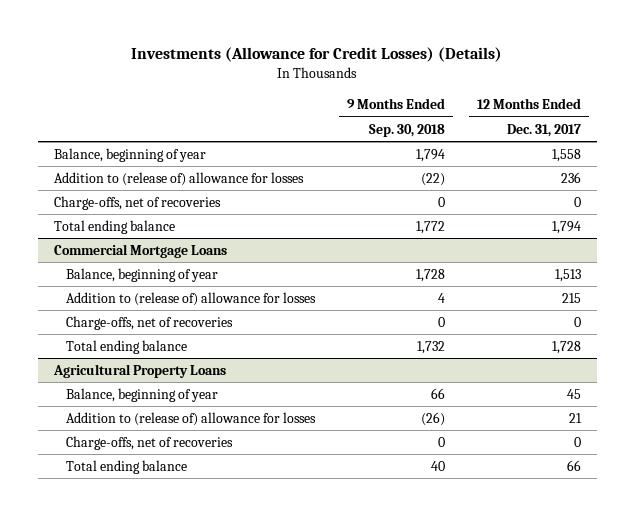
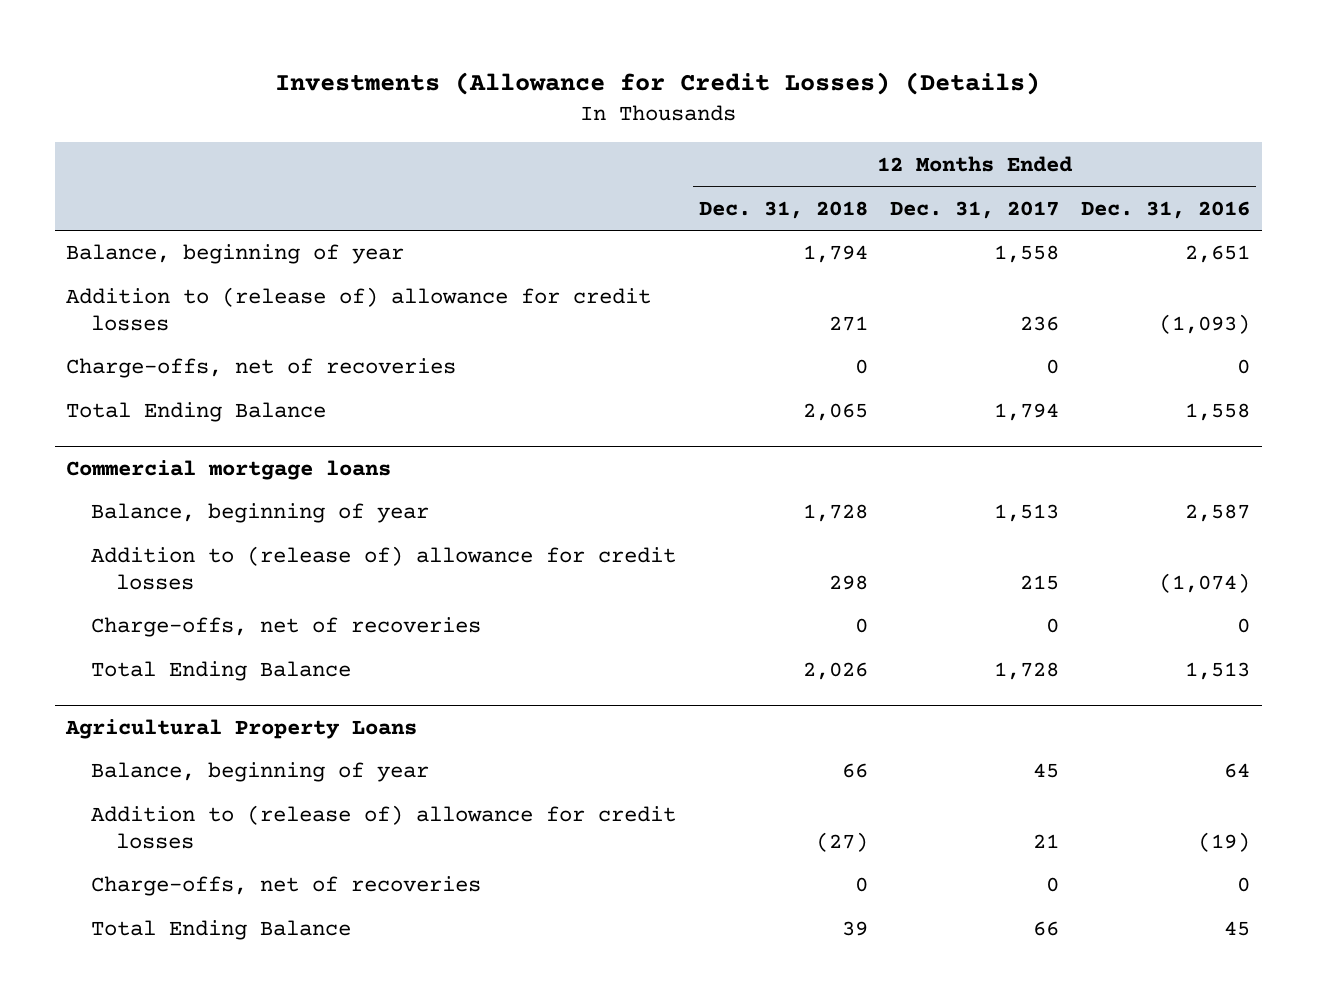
- | 9 Months Ended Sep. 30, 2018 | 12 Months Ended Dec. 31, 2017
+ | 12 Months Ended Dec. 31, 2018 | 12 Months Ended Dec. 31, 2017 | 12 Months Ended Dec. 31, 2016
- Addition to (release of) allowance for losses | (22) | 236
+ Addition to (release of) allowance for credit losses | 271 | 236 | (1,093)
- Total ending balance | 1,772 | 1,794
- Commercial Mortgage Loans
+ Total Ending Balance | 2,065 | 1,794 | 1,558
+ Commercial mortgage loans
- Addition to (release of) allowance for losses | 4 | 215
+ Addition to (release of) allowance for credit losses | 298 | 215 | (1,074)
- Total ending balance | 1,732 | 1,728
+ Total Ending Balance | 2,026 | 1,728 | 1,513
@ Agricultural Property Loans
- Addition to (release of) allowance for losses | (26) | 21
+ Addition to (release of) allowance for credit losses | (27) | 21 | (19)
- Total ending balance | 40 | 66
+ Total Ending Balance | 39 | 66 | 45

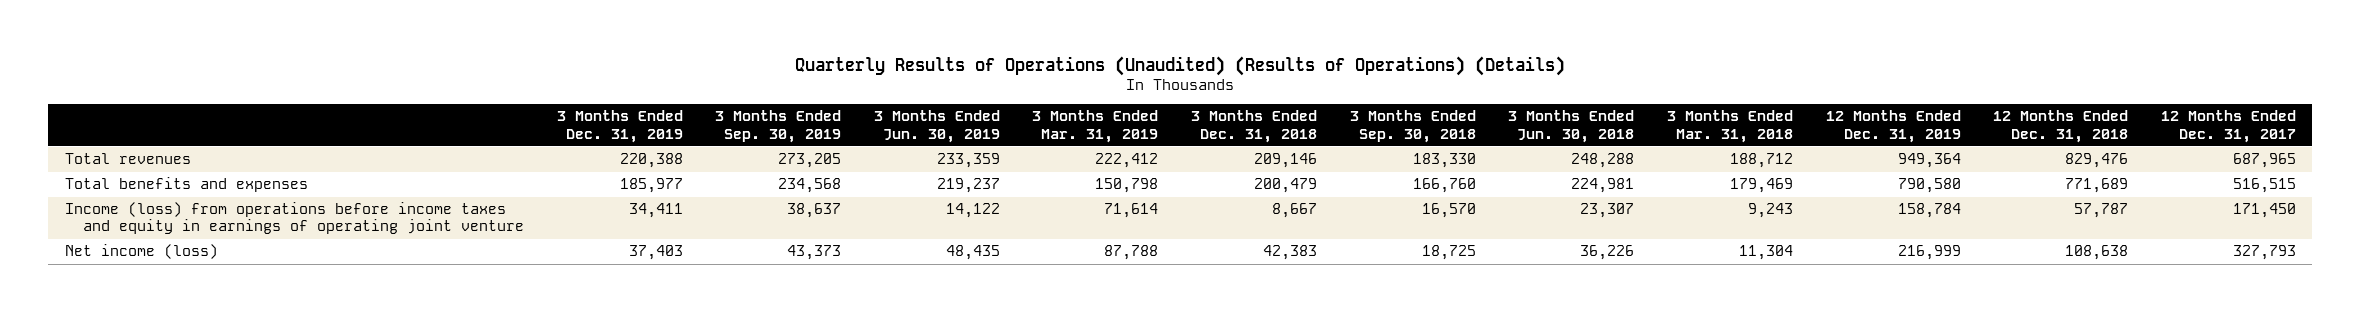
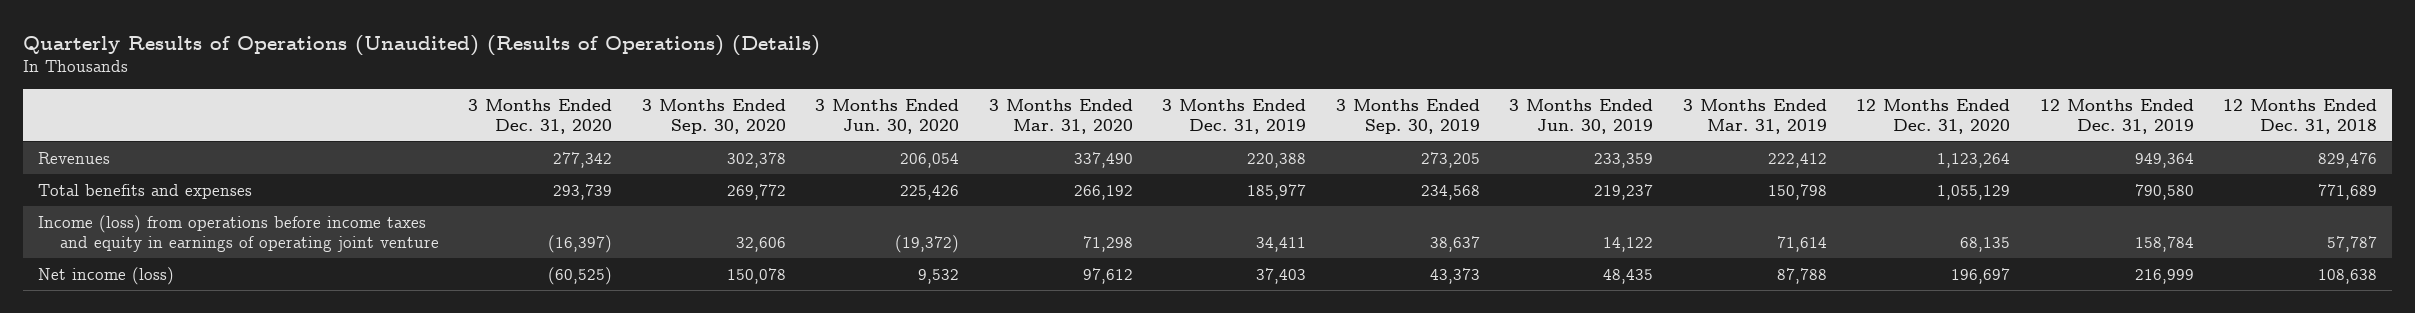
- | 3 Months Ended Dec. 31, 2019 | 3 Months Ended Sep. 30, 2019 | 3 Months Ended Jun. 30, 2019 | 3 Months Ended Mar. 31, 2019 | 3 Months Ended Dec. 31, 2018 | 3 Months Ended Sep. 30, 2018 | 3 Months Ended Jun. 30, 2018 | 3 Months Ended Mar. 31, 2018 | 12 Months Ended Dec. 31, 2019 | 12 Months Ended Dec. 31, 2018 | 12 Months Ended Dec. 31, 2017
+ | 3 Months Ended Dec. 31, 2020 | 3 Months Ended Sep. 30, 2020 | 3 Months Ended Jun. 30, 2020 | 3 Months Ended Mar. 31, 2020 | 3 Months Ended Dec. 31, 2019 | 3 Months Ended Sep. 30, 2019 | 3 Months Ended Jun. 30, 2019 | 3 Months Ended Mar. 31, 2019 | 12 Months Ended Dec. 31, 2020 | 12 Months Ended Dec. 31, 2019 | 12 Months Ended Dec. 31, 2018
- Total revenues | 220,388 | 273,205 | 233,359 | 222,412 | 209,146 | 183,330 | 248,288 | 188,712 | 949,364 | 829,476 | 687,965
+ Revenues | 277,342 | 302,378 | 206,054 | 337,490 | 220,388 | 273,205 | 233,359 | 222,412 | 1,123,264 | 949,364 | 829,476

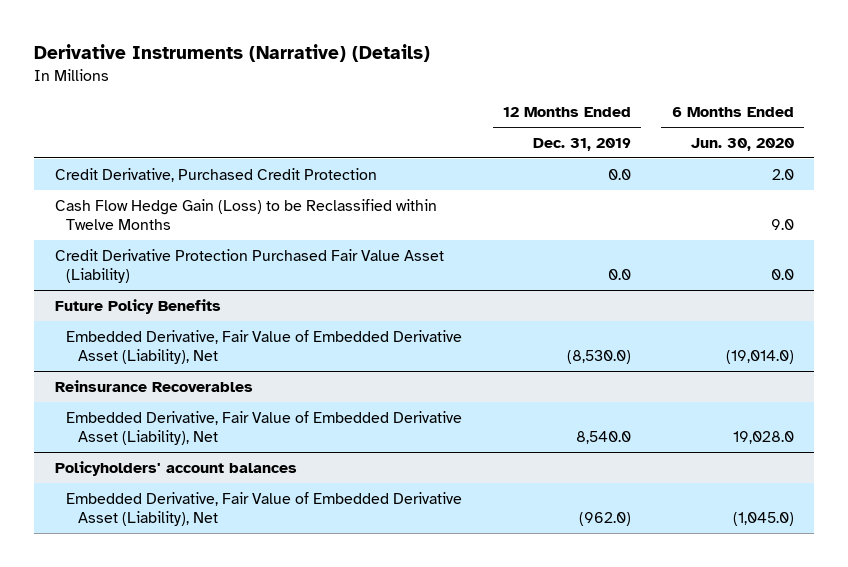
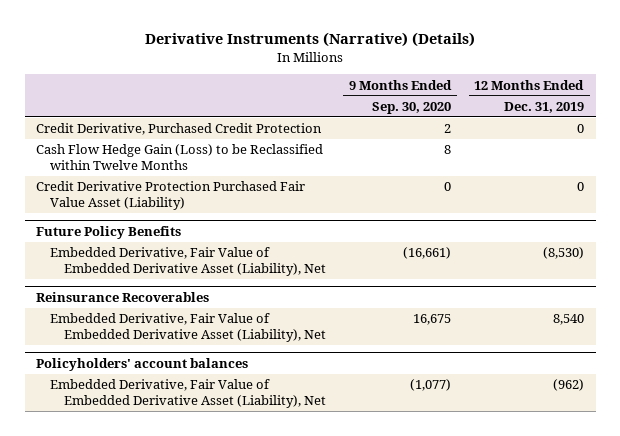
- | 12 Months Ended Dec. 31, 2019 | 6 Months Ended Jun. 30, 2020
+ | 9 Months Ended Sep. 30, 2020 | 12 Months Ended Dec. 31, 2019
- Credit Derivative, Purchased Credit Protection | 0.0 | 2.0
+ Credit Derivative, Purchased Credit Protection | 2 | 0
- Credit Derivative Protection Purchased Fair Value Asset (Liability) | 0.0 | 0.0
+ Credit Derivative Protection Purchased Fair Value Asset (Liability) | 0 | 0
@ Future Policy Benefits
- Embedded Derivative, Fair Value of Embedded Derivative Asset (Liability), Net | (8,530.0) | (19,014.0)
+ Embedded Derivative, Fair Value of Embedded Derivative Asset (Liability), Net | (16,661) | (8,530)
@ Reinsurance Recoverables
- Embedded Derivative, Fair Value of Embedded Derivative Asset (Liability), Net | 8,540.0 | 19,028.0
+ Embedded Derivative, Fair Value of Embedded Derivative Asset (Liability), Net | 16,675 | 8,540
@ Policyholders' account balances
- Embedded Derivative, Fair Value of Embedded Derivative Asset (Liability), Net | (962.0) | (1,045.0)
+ Embedded Derivative, Fair Value of Embedded Derivative Asset (Liability), Net | (1,077) | (962)

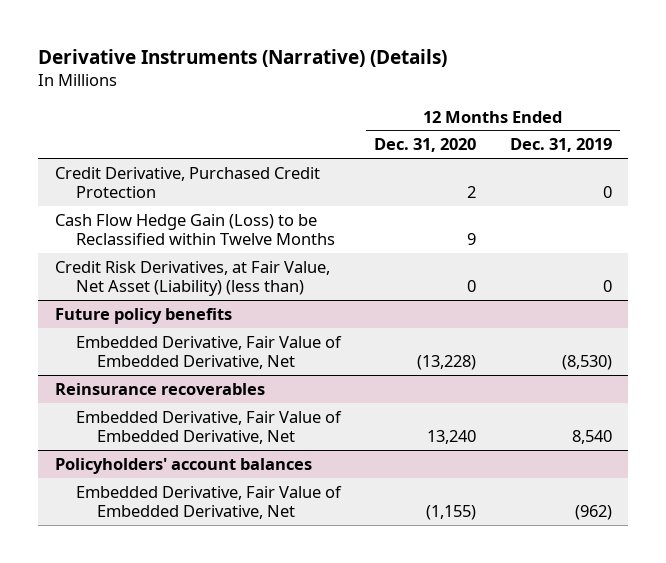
- | 9 Months Ended Sep. 30, 2020 | 12 Months Ended Dec. 31, 2019
+ | 12 Months Ended Dec. 31, 2020 | 12 Months Ended Dec. 31, 2019
- Credit Derivative Protection Purchased Fair Value Asset (Liability) | 0 | 0
- Future Policy Benefits
- Embedded Derivative, Fair Value of Embedded Derivative Asset (Liability), Net | (16,661) | (8,530)
- Reinsurance Recoverables
- Embedded Derivative, Fair Value of Embedded Derivative Asset (Liability), Net | 16,675 | 8,540
+ Credit Risk Derivatives, at Fair Value, Net Asset (Liability) (less than) | 0 | 0
+ Future policy benefits
+ Embedded Derivative, Fair Value of Embedded Derivative, Net | (13,228) | (8,530)
+ Reinsurance recoverables
+ Embedded Derivative, Fair Value of Embedded Derivative, Net | 13,240 | 8,540
@ Policyholders' account balances
- Embedded Derivative, Fair Value of Embedded Derivative Asset (Liability), Net | (1,077) | (962)
+ Embedded Derivative, Fair Value of Embedded Derivative, Net | (1,155) | (962)

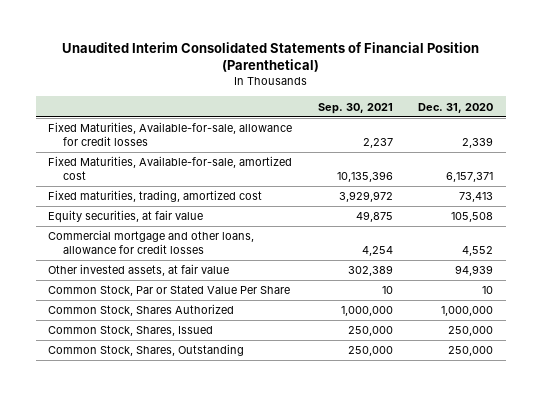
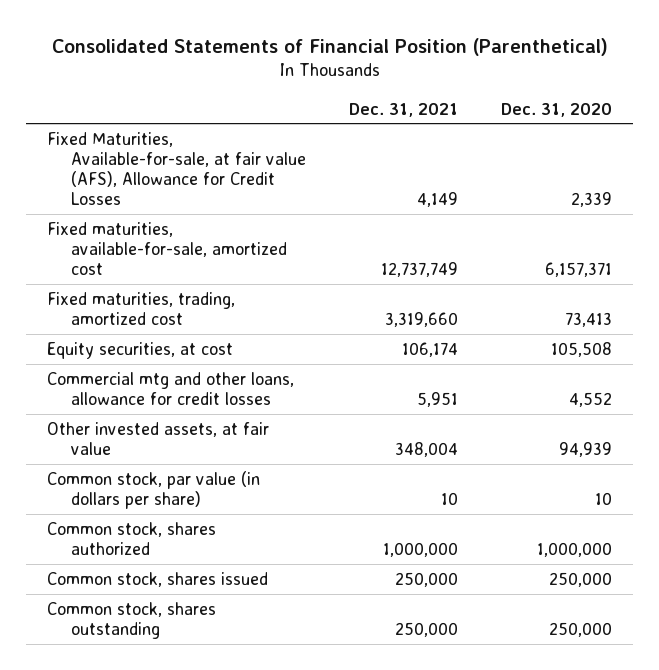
- Unaudited Interim Consolidated Statements of Financial Position (Parenthetical)
+ Consolidated Statements of Financial Position (Parenthetical)
- | Sep. 30, 2021 | Dec. 31, 2020
+ | Dec. 31, 2021 | Dec. 31, 2020
- Fixed Maturities, Available-for-sale, allowance for credit losses | 2,237 | 2,339
- Fixed Maturities, Available-for-sale, amortized cost | 10,135,396 | 6,157,371
+ Fixed Maturities, Available-for-sale, at fair value (AFS), Allowance for Credit Losses | 4,149 | 2,339
+ Fixed maturities, available-for-sale, amortized cost | 12,737,749 | 6,157,371
- Equity securities, at fair value | 49,875 | 105,508
- Commercial mortgage and other loans, allowance for credit losses | 4,254 | 4,552
+ Equity securities, at cost | 106,174 | 105,508
+ Commercial mtg and other loans, allowance for credit losses | 5,951 | 4,552
- Common Stock, Par or Stated Value Per Share | 10 | 10
- Common Stock, Shares Authorized | 1,000,000 | 1,000,000
- Common Stock, Shares, Issued | 250,000 | 250,000
- Common Stock, Shares, Outstanding | 250,000 | 250,000
+ Common stock, par value (in dollars per share) | 10 | 10
+ Common stock, shares authorized | 1,000,000 | 1,000,000
+ Common stock, shares issued | 250,000 | 250,000
+ Common stock, shares outstanding | 250,000 | 250,000

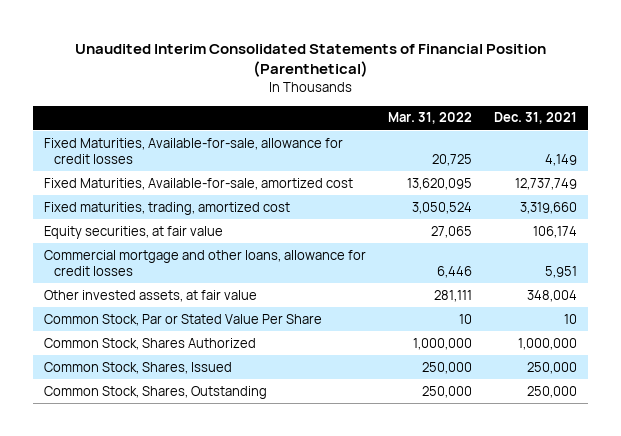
- Consolidated Statements of Financial Position (Parenthetical)
+ Unaudited Interim Consolidated Statements of Financial Position (Parenthetical)
- | Dec. 31, 2021 | Dec. 31, 2020
+ | Mar. 31, 2022 | Dec. 31, 2021
- Fixed Maturities, Available-for-sale, at fair value (AFS), Allowance for Credit Losses | 4,149 | 2,339
- Fixed maturities, available-for-sale, amortized cost | 12,737,749 | 6,157,371
+ Fixed Maturities, Available-for-sale, allowance for credit losses | 20,725 | 4,149
+ Fixed Maturities, Available-for-sale, amortized cost | 13,620,095 | 12,737,749
- Equity securities, at cost | 106,174 | 105,508
- Commercial mtg and other loans, allowance for credit losses | 5,951 | 4,552
+ Equity securities, at fair value | 27,065 | 106,174
+ Commercial mortgage and other loans, allowance for credit losses | 6,446 | 5,951
- Common stock, par value (in dollars per share) | 10 | 10
- Common stock, shares authorized | 1,000,000 | 1,000,000
- Common stock, shares issued | 250,000 | 250,000
- Common stock, shares outstanding | 250,000 | 250,000
+ Common Stock, Par or Stated Value Per Share | 10 | 10
+ Common Stock, Shares Authorized | 1,000,000 | 1,000,000
+ Common Stock, Shares, Issued | 250,000 | 250,000
+ Common Stock, Shares, Outstanding | 250,000 | 250,000

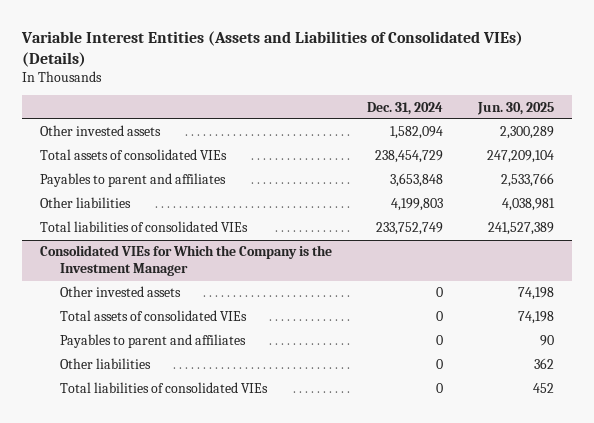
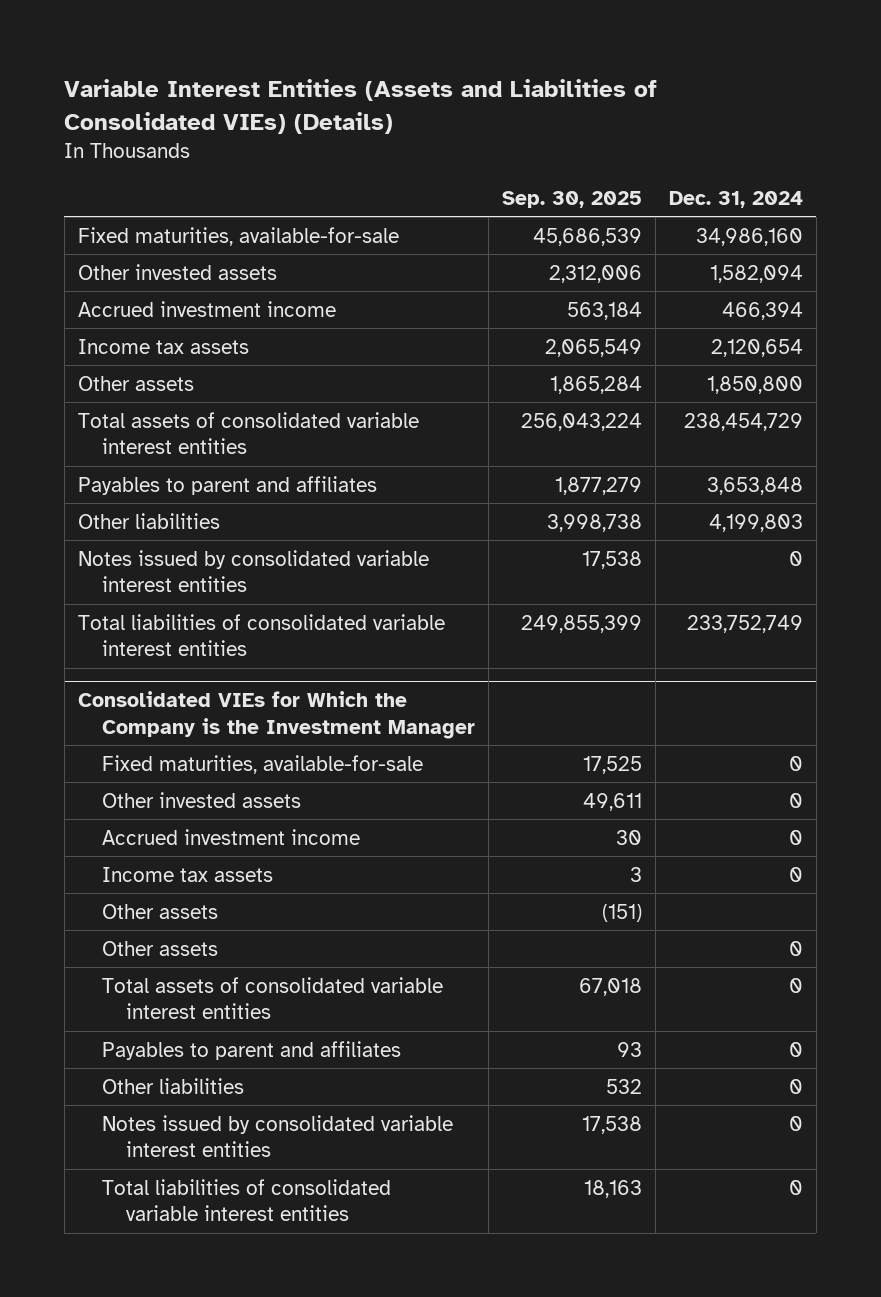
- | Dec. 31, 2024 | Jun. 30, 2025
+ | Sep. 30, 2025 | Dec. 31, 2024
+ Fixed maturities, available-for-sale | 45,686,539 | 34,986,160
- Total assets of consolidated VIEs | 238,454,729 | 247,209,104
+ Accrued investment income | 563,184 | 466,394
+ Income tax assets | 2,065,549 | 2,120,654
+ Other assets | 1,865,284 | 1,850,800
+ Total assets of consolidated variable interest entities | 256,043,224 | 238,454,729
- Total liabilities of consolidated VIEs | 233,752,749 | 241,527,389
+ Notes issued by consolidated variable interest entities | 17,538 | 0
+ Total liabilities of consolidated variable interest entities | 249,855,399 | 233,752,749
@ Consolidated VIEs for Which the Company is the Investment Manager
+ Fixed maturities, available-for-sale | 17,525 | 0
- Total assets of consolidated VIEs | 0 | 74,198
+ Accrued investment income | 30 | 0
+ Income tax assets | 3 | 0
+ Other assets | (151) |
+ Other assets | | 0
+ Total assets of consolidated variable interest entities | 67,018 | 0
- Total liabilities of consolidated VIEs | 0 | 452
+ Notes issued by consolidated variable interest entities | 17,538 | 0
+ Total liabilities of consolidated variable interest entities | 18,163 | 0

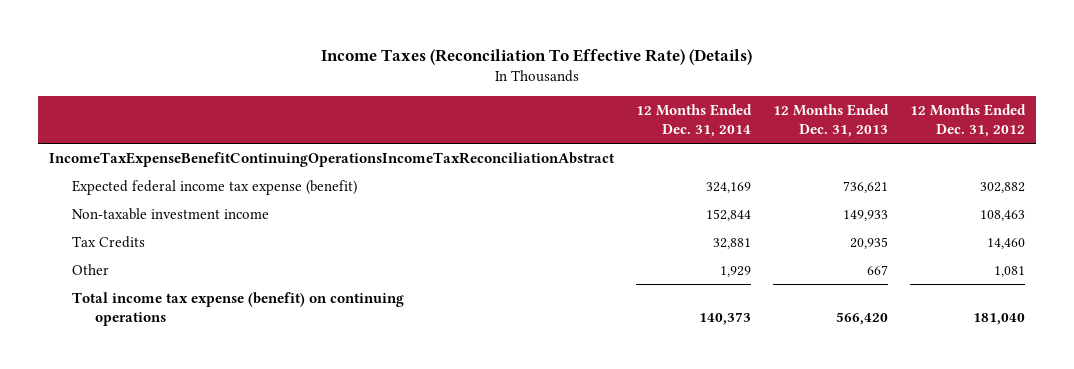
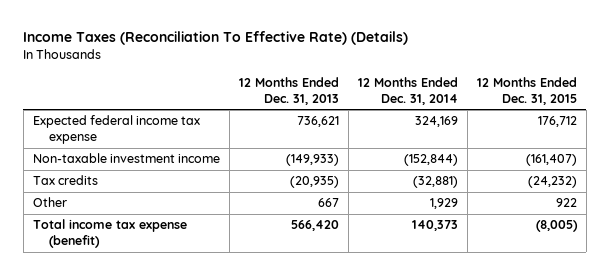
- | 12 Months Ended Dec. 31, 2014 | 12 Months Ended Dec. 31, 2013 | 12 Months Ended Dec. 31, 2012
+ | 12 Months Ended Dec. 31, 2013 | 12 Months Ended Dec. 31, 2014 | 12 Months Ended Dec. 31, 2015
- IncomeTaxExpenseBenefitContinuingOperationsIncomeTaxReconciliationAbstract
- Expected federal income tax expense (benefit) | 324,169 | 736,621 | 302,882
- Non-taxable investment income | 152,844 | 149,933 | 108,463
- Tax Credits | 32,881 | 20,935 | 14,460
+ Expected federal income tax expense | 736,621 | 324,169 | 176,712
+ Non-taxable investment income | (149,933) | (152,844) | (161,407)
+ Tax credits | (20,935) | (32,881) | (24,232)
- Total income tax expense (benefit) on continuing operations | 140,373 | 566,420 | 181,040
+ Total income tax expense (benefit) | 566,420 | 140,373 | (8,005)

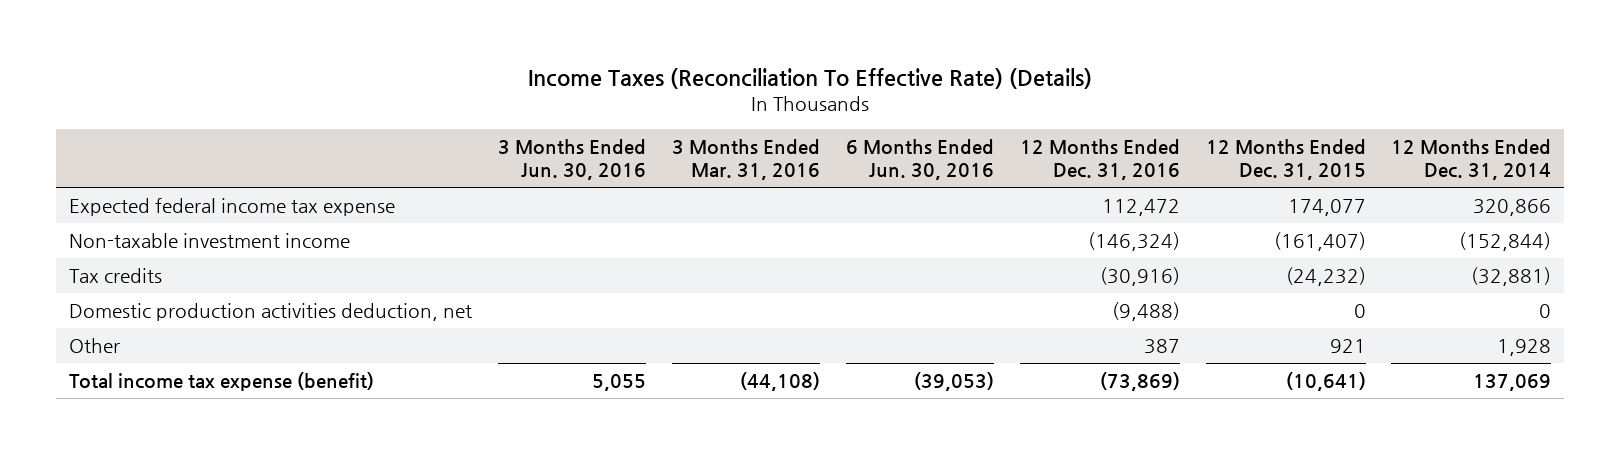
- | 12 Months Ended Dec. 31, 2013 | 12 Months Ended Dec. 31, 2014 | 12 Months Ended Dec. 31, 2015
+ | 3 Months Ended Jun. 30, 2016 | 3 Months Ended Mar. 31, 2016 | 6 Months Ended Jun. 30, 2016 | 12 Months Ended Dec. 31, 2016 | 12 Months Ended Dec. 31, 2015 | 12 Months Ended Dec. 31, 2014
- Expected federal income tax expense | 736,621 | 324,169 | 176,712
+ Expected federal income tax expense | | | | 112,472 | 174,077 | 320,866
- Other | 667 | 1,929 | 922
- Total income tax expense (benefit) | 566,420 | 140,373 | (8,005)
+ Domestic production activities deduction, net | | | | (9,488) | 0 | 0
+ Other | | | | 387 | 921 | 1,928
+ Total income tax expense (benefit) | 5,055 | (44,108) | (39,053) | (73,869) | (10,641) | 137,069

